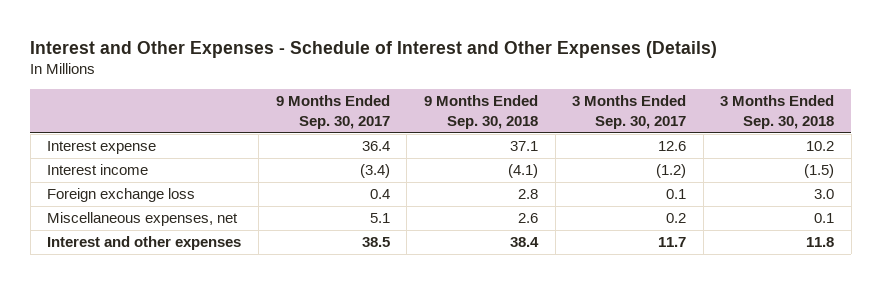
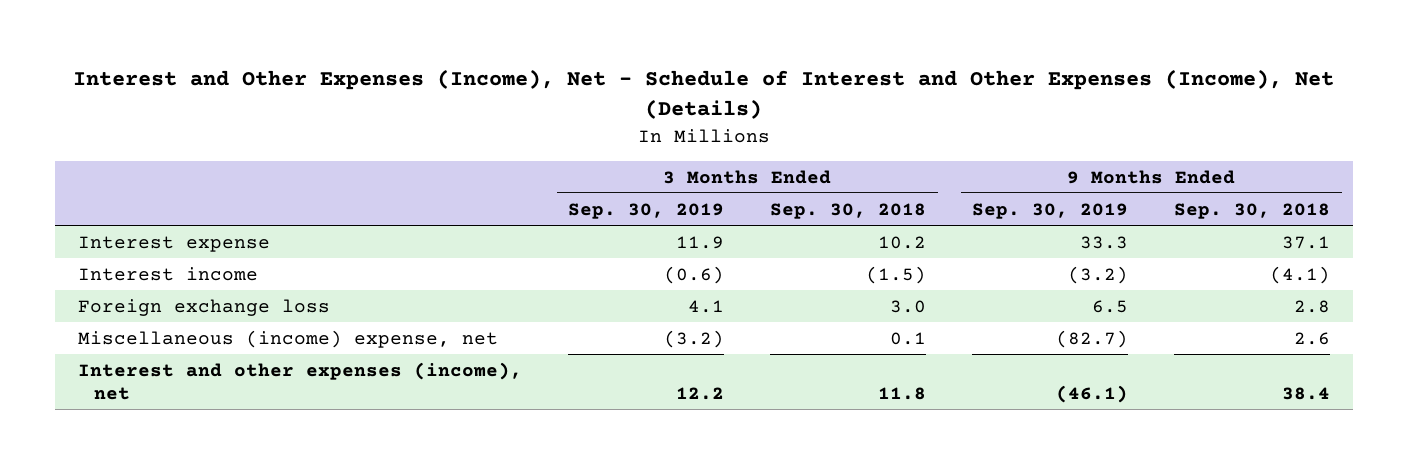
- Interest and Other Expenses - Schedule of Interest and Other Expenses (Details)
+ Interest and Other Expenses (Income), Net - Schedule of Interest and Other Expenses (Income), Net (Details)
- | 9 Months Ended Sep. 30, 2017 | 9 Months Ended Sep. 30, 2018 | 3 Months Ended Sep. 30, 2017 | 3 Months Ended Sep. 30, 2018
+ | 3 Months Ended Sep. 30, 2019 | 3 Months Ended Sep. 30, 2018 | 9 Months Ended Sep. 30, 2019 | 9 Months Ended Sep. 30, 2018
- Miscellaneous expenses, net | 5.1 | 2.6 | 0.2 | 0.1
- Interest and other expenses | 38.5 | 38.4 | 11.7 | 11.8
+ Miscellaneous (income) expense, net | (3.2) | 0.1 | (82.7) | 2.6
+ Interest and other expenses (income), net | 12.2 | 11.8 | (46.1) | 38.4

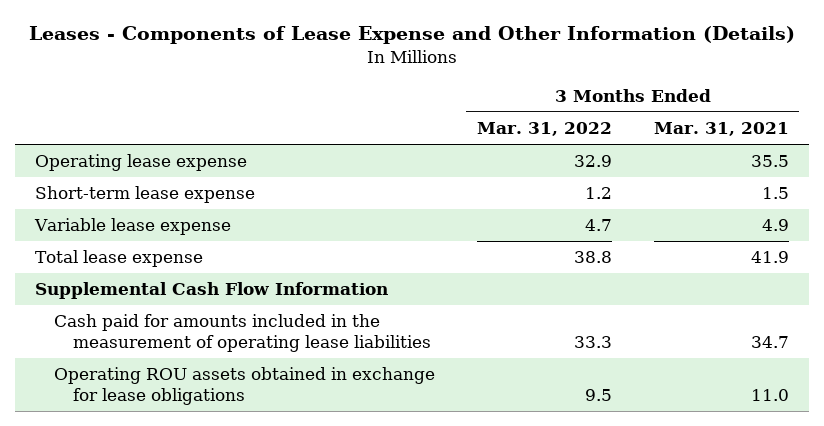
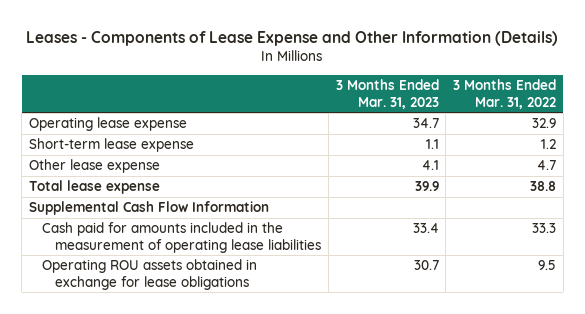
- | 3 Months Ended Mar. 31, 2022 | 3 Months Ended Mar. 31, 2021
+ | 3 Months Ended Mar. 31, 2023 | 3 Months Ended Mar. 31, 2022
- Variable lease expense | 4.7 | 4.9
+ Other lease expense | 4.1 | 4.7

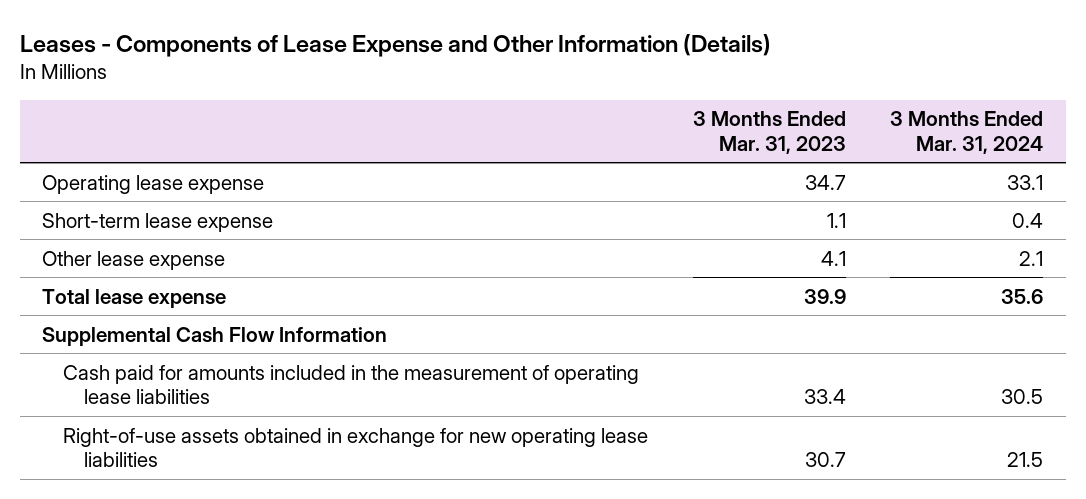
- | 3 Months Ended Mar. 31, 2023 | 3 Months Ended Mar. 31, 2022
+ | 3 Months Ended Mar. 31, 2023 | 3 Months Ended Mar. 31, 2024
- Operating ROU assets obtained in exchange for lease obligations | 30.7 | 9.5
+ Right-of-use assets obtained in exchange for new operating lease liabilities | 30.7 | 21.5

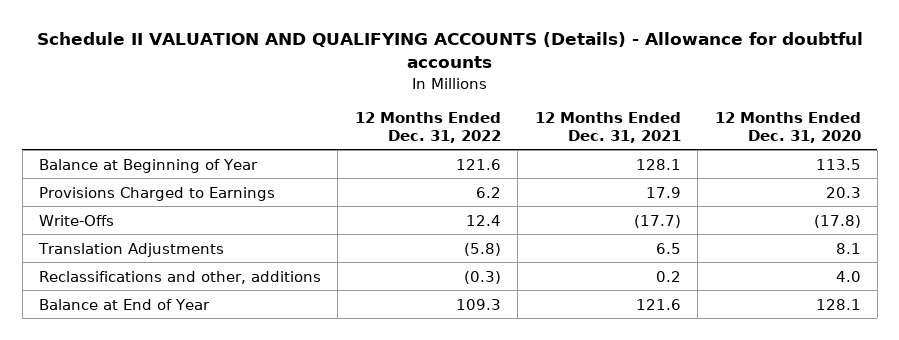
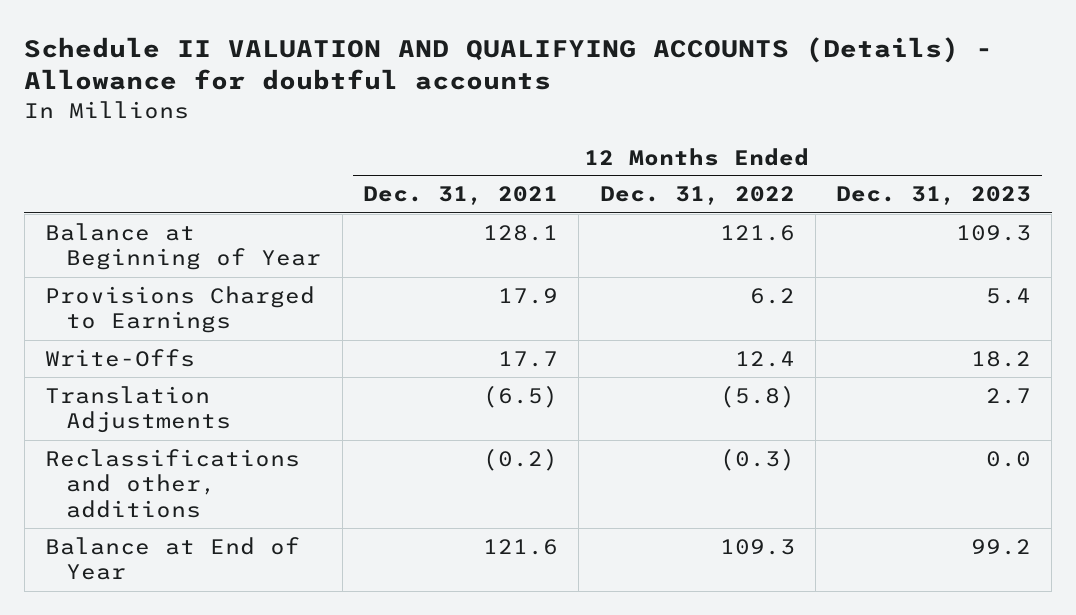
- | 12 Months Ended Dec. 31, 2022 | 12 Months Ended Dec. 31, 2021 | 12 Months Ended Dec. 31, 2020
+ | 12 Months Ended Dec. 31, 2021 | 12 Months Ended Dec. 31, 2022 | 12 Months Ended Dec. 31, 2023
- Write-Offs | 12.4 | (17.7) | (17.8)
- Translation Adjustments | (5.8) | 6.5 | 8.1
- Reclassifications and other, additions | (0.3) | 0.2 | 4.0
+ Write-Offs | 17.7 | 12.4 | 18.2
+ Translation Adjustments | (6.5) | (5.8) | 2.7
+ Reclassifications and other, additions | (0.2) | (0.3) | 0.0

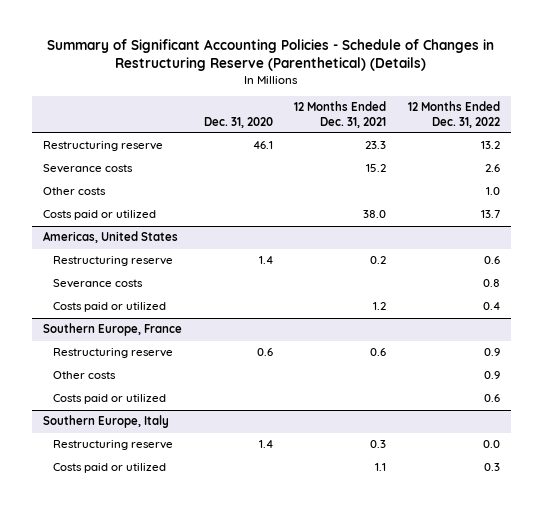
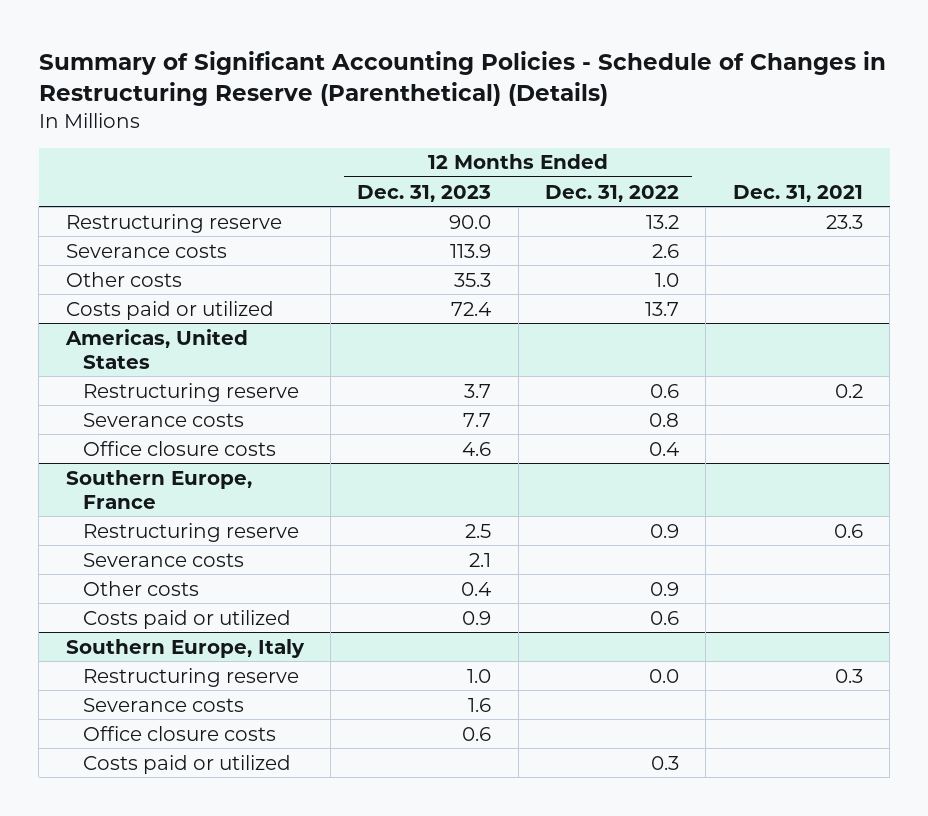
- | Dec. 31, 2020 | 12 Months Ended Dec. 31, 2021 | 12 Months Ended Dec. 31, 2022
+ | 12 Months Ended Dec. 31, 2023 | 12 Months Ended Dec. 31, 2022 | Dec. 31, 2021
@ Americas, United States
- Costs paid or utilized | | 1.2 | 0.4
+ Office closure costs | 4.6 | 0.4 |
@ Southern Europe, France
+ Severance costs | 2.1 | |
@ Southern Europe, Italy
+ Severance costs | 1.6 | |
+ Office closure costs | 0.6 | |

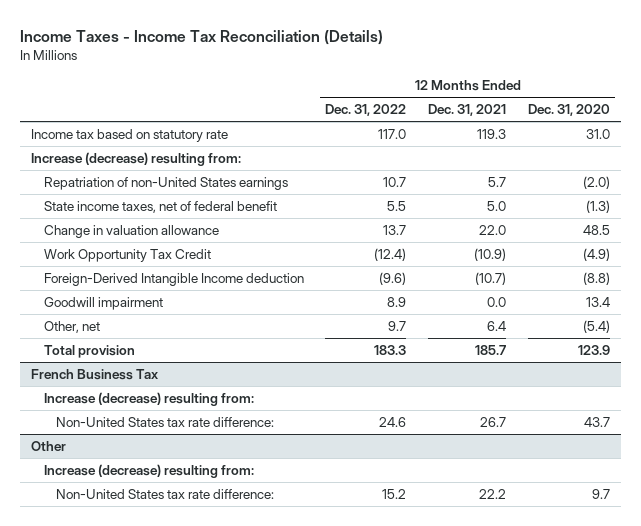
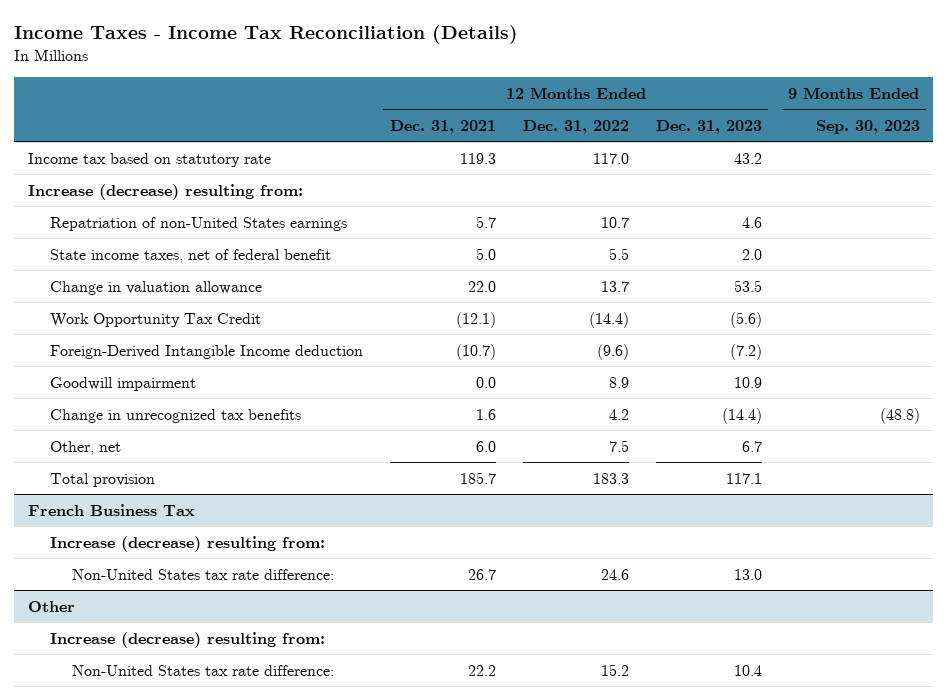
- | 12 Months Ended Dec. 31, 2022 | 12 Months Ended Dec. 31, 2021 | 12 Months Ended Dec. 31, 2020
+ | 12 Months Ended Dec. 31, 2021 | 12 Months Ended Dec. 31, 2022 | 12 Months Ended Dec. 31, 2023 | 9 Months Ended Sep. 30, 2023
- Work Opportunity Tax Credit | (12.4) | (10.9) | (4.9)
+ Work Opportunity Tax Credit | (12.1) | (14.4) | (5.6) |
- Other, net | 9.7 | 6.4 | (5.4)
+ Change in unrecognized tax benefits | 1.6 | 4.2 | (14.4) | (48.8)
+ Other, net | 6.0 | 7.5 | 6.7 |

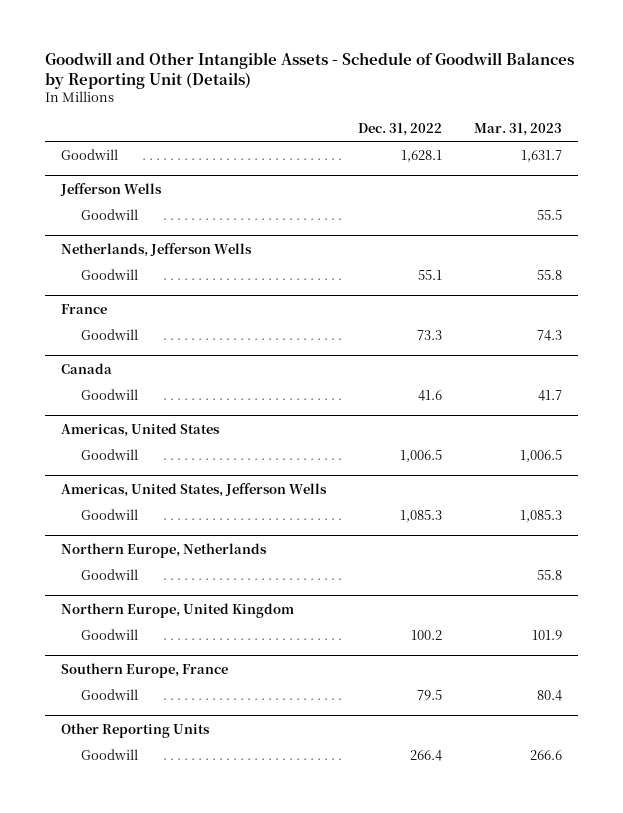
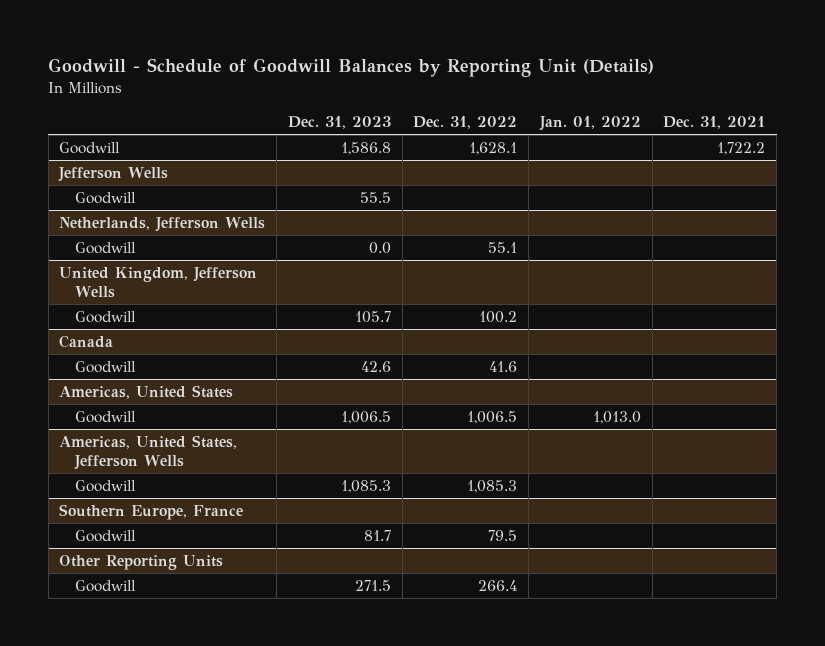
- Goodwill and Other Intangible Assets - Schedule of Goodwill Balances by Reporting Unit (Details)
+ Goodwill - Schedule of Goodwill Balances by Reporting Unit (Details)
- | Dec. 31, 2022 | Mar. 31, 2023
+ | Dec. 31, 2023 | Dec. 31, 2022 | Jan. 01, 2022 | Dec. 31, 2021
- France
- Goodwill | 73.3 | 74.3
+ United Kingdom, Jefferson Wells
+ Goodwill | 105.7 | 100.2 | |
- Northern Europe, Netherlands
- Goodwill | | 55.8
- Northern Europe, United Kingdom
- Goodwill | 100.2 | 101.9

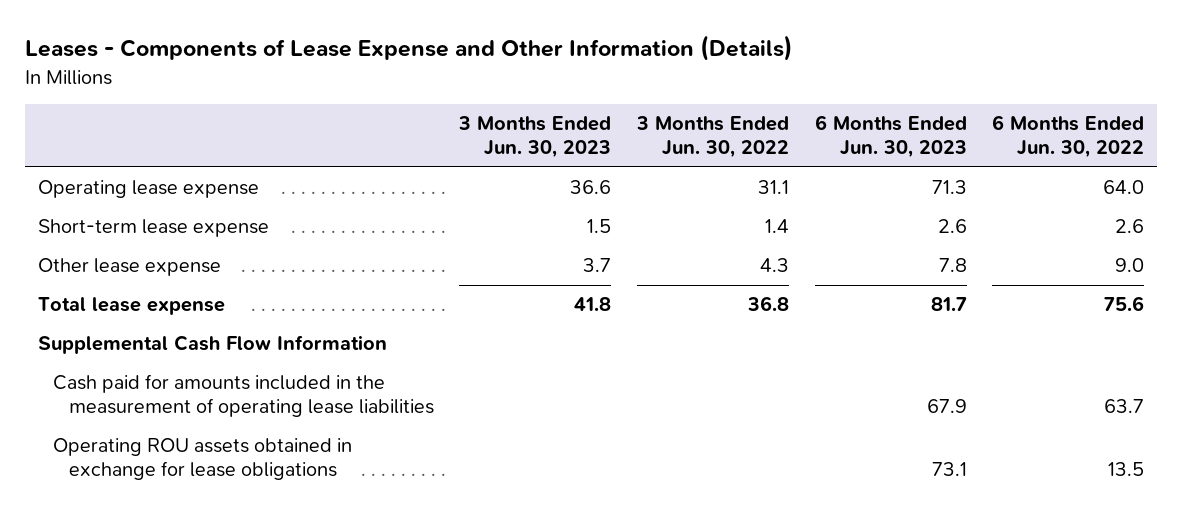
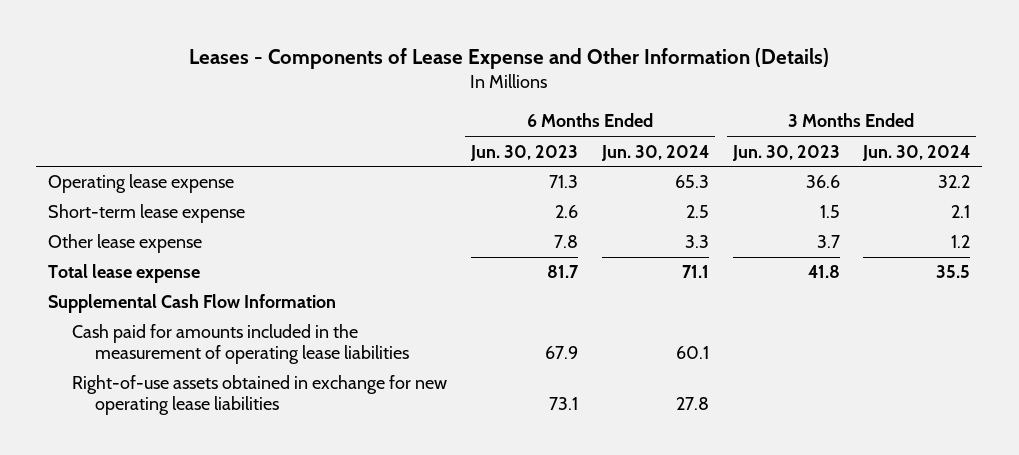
- | 3 Months Ended Jun. 30, 2023 | 3 Months Ended Jun. 30, 2022 | 6 Months Ended Jun. 30, 2023 | 6 Months Ended Jun. 30, 2022
+ | 6 Months Ended Jun. 30, 2023 | 6 Months Ended Jun. 30, 2024 | 3 Months Ended Jun. 30, 2023 | 3 Months Ended Jun. 30, 2024
- Operating ROU assets obtained in exchange for lease obligations | | | 73.1 | 13.5
+ Right-of-use assets obtained in exchange for new operating lease liabilities | 73.1 | 27.8 | |

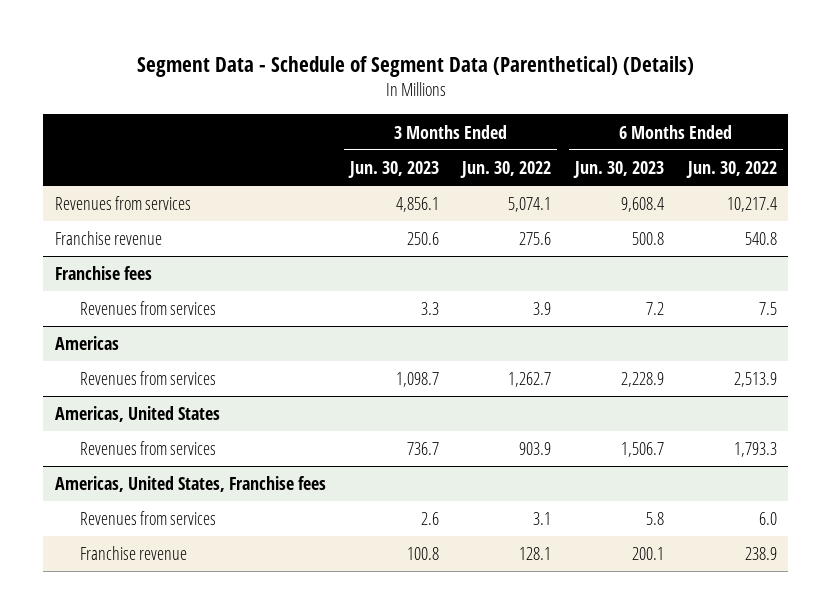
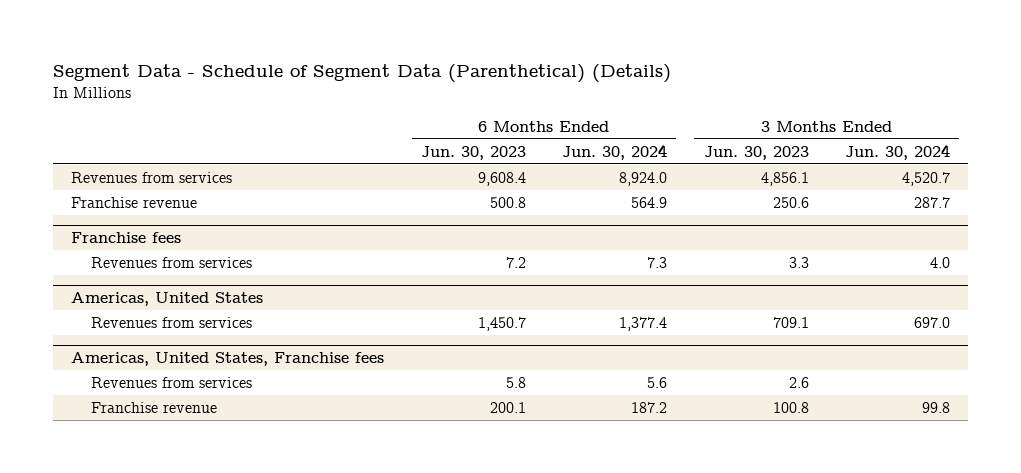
- | 3 Months Ended Jun. 30, 2023 | 3 Months Ended Jun. 30, 2022 | 6 Months Ended Jun. 30, 2023 | 6 Months Ended Jun. 30, 2022
+ | 6 Months Ended Jun. 30, 2023 | 6 Months Ended Jun. 30, 2024 | 3 Months Ended Jun. 30, 2023 | 3 Months Ended Jun. 30, 2024
- Americas
- Revenues from services | 1,098.7 | 1,262.7 | 2,228.9 | 2,513.9
@ Americas, United States
- Revenues from services | 736.7 | 903.9 | 1,506.7 | 1,793.3
+ Revenues from services | 1,450.7 | 1,377.4 | 709.1 | 697.0

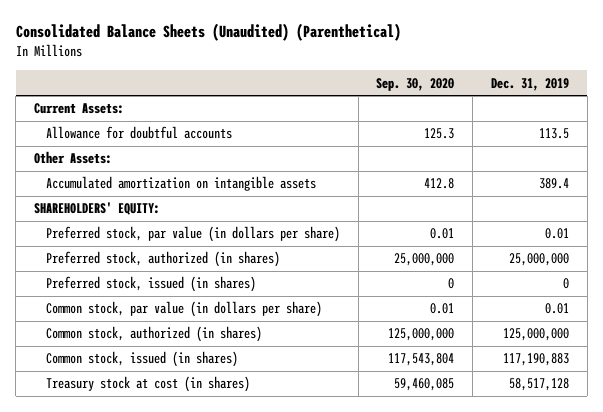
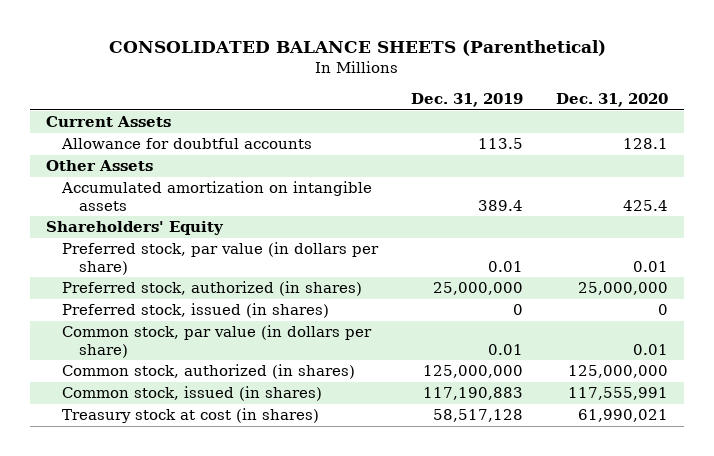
- Consolidated Balance Sheets (Unaudited) (Parenthetical)
+ CONSOLIDATED BALANCE SHEETS (Parenthetical)
- | Sep. 30, 2020 | Dec. 31, 2019
+ | Dec. 31, 2019 | Dec. 31, 2020
- Current Assets:
+ Current Assets
- Other Assets:
+ Other Assets
- SHAREHOLDERS' EQUITY:
+ Shareholders' Equity

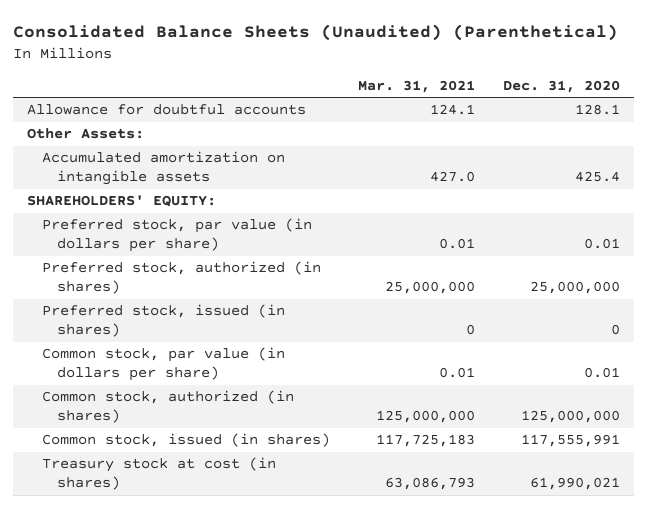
- CONSOLIDATED BALANCE SHEETS (Parenthetical)
+ Consolidated Balance Sheets (Unaudited) (Parenthetical)
- | Dec. 31, 2019 | Dec. 31, 2020
+ | Mar. 31, 2021 | Dec. 31, 2020
- Current Assets
- Other Assets
+ Other Assets:
- Shareholders' Equity
+ SHAREHOLDERS' EQUITY:

